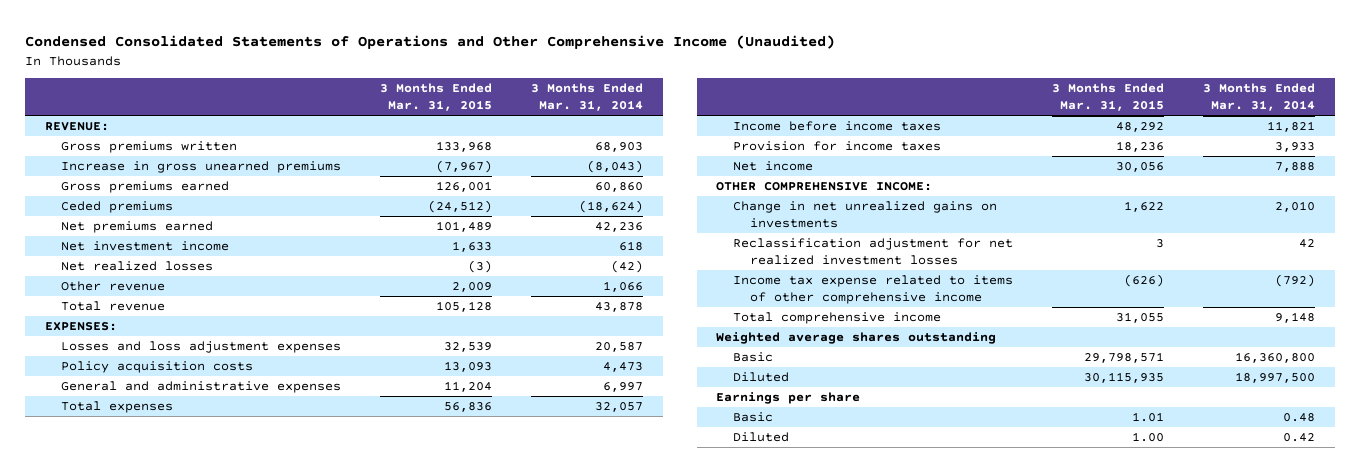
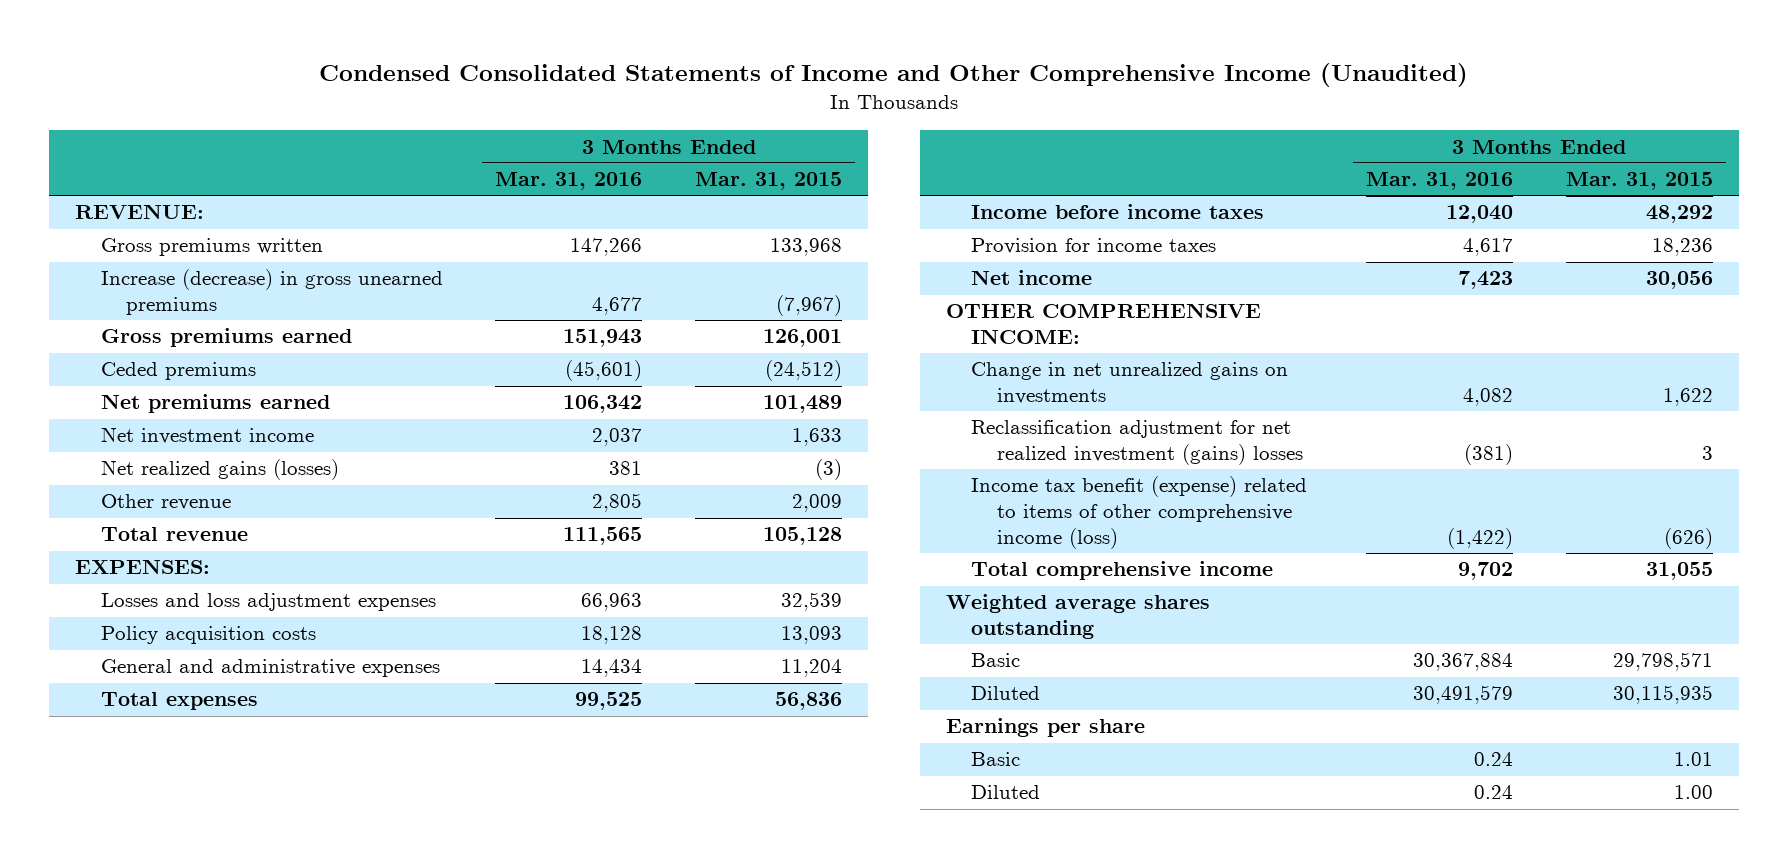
- Condensed Consolidated Statements of Operations and Other Comprehensive Income (Unaudited)
+ Condensed Consolidated Statements of Income and Other Comprehensive Income (Unaudited)
- | 3 Months Ended Mar. 31, 2015 | 3 Months Ended Mar. 31, 2014
+ | 3 Months Ended Mar. 31, 2016 | 3 Months Ended Mar. 31, 2015
- Increase in gross unearned premiums | (7,967) | (8,043)
+ Increase (decrease) in gross unearned premiums | 4,677 | (7,967)
- Net realized losses | (3) | (42)
+ Net realized gains (losses) | 381 | (3)
- Reclassification adjustment for net realized investment losses | 3 | 42
- Income tax expense related to items of other comprehensive income | (626) | (792)
+ Reclassification adjustment for net realized investment (gains) losses | (381) | 3
+ Income tax benefit (expense) related to items of other comprehensive income (loss) | (1,422) | (626)

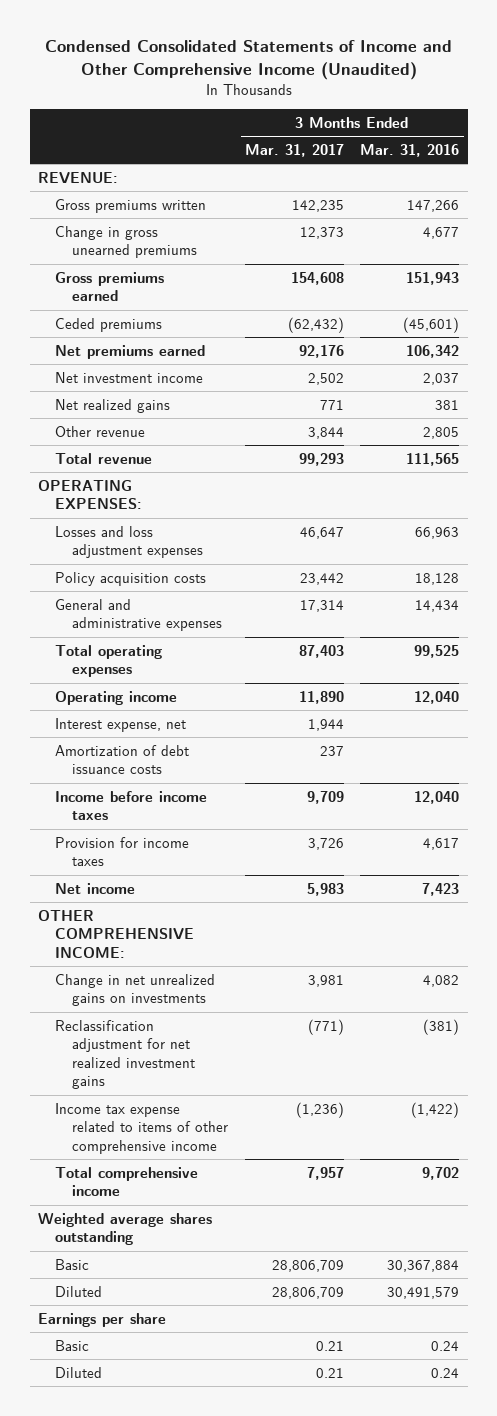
- | 3 Months Ended Mar. 31, 2016 | 3 Months Ended Mar. 31, 2015
+ | 3 Months Ended Mar. 31, 2017 | 3 Months Ended Mar. 31, 2016
- Increase (decrease) in gross unearned premiums | 4,677 | (7,967)
+ Change in gross unearned premiums | 12,373 | 4,677
- Net realized gains (losses) | 381 | (3)
+ Net realized gains | 771 | 381
- EXPENSES:
+ OPERATING EXPENSES:
- Total expenses | 99,525 | 56,836
+ Total operating expenses | 87,403 | 99,525
+ Operating income | 11,890 | 12,040
+ Interest expense, net | 1,944 |
+ Amortization of debt issuance costs | 237 |
- Reclassification adjustment for net realized investment (gains) losses | (381) | 3
- Income tax benefit (expense) related to items of other comprehensive income (loss) | (1,422) | (626)
+ Reclassification adjustment for net realized investment gains | (771) | (381)
+ Income tax expense related to items of other comprehensive income | (1,236) | (1,422)

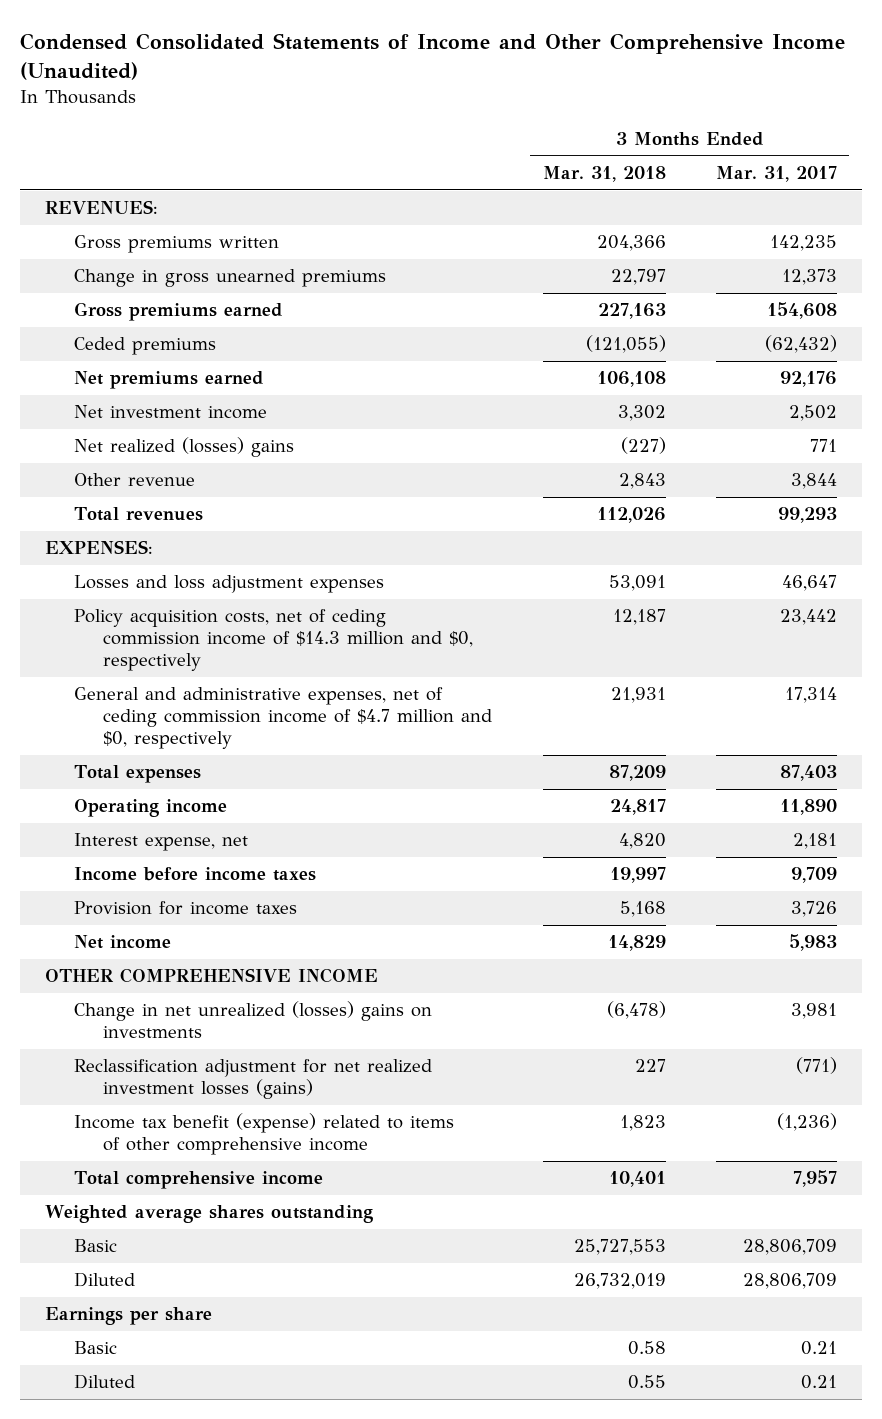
- | 3 Months Ended Mar. 31, 2017 | 3 Months Ended Mar. 31, 2016
+ | 3 Months Ended Mar. 31, 2018 | 3 Months Ended Mar. 31, 2017
- REVENUE:
+ REVENUES:
- Net realized gains | 771 | 381
+ Net realized (losses) gains | (227) | 771
- Total revenue | 99,293 | 111,565
- OPERATING EXPENSES:
+ Total revenues | 112,026 | 99,293
+ EXPENSES:
- Policy acquisition costs | 23,442 | 18,128
- General and administrative expenses | 17,314 | 14,434
- Total operating expenses | 87,403 | 99,525
+ Policy acquisition costs, net of ceding commission income of $14.3 million and $0, respectively | 12,187 | 23,442
+ General and administrative expenses, net of ceding commission income of $4.7 million and $0, respectively | 21,931 | 17,314
+ Total expenses | 87,209 | 87,403
- Interest expense, net | 1,944 |
- Amortization of debt issuance costs | 237 |
+ Interest expense, net | 4,820 | 2,181
- OTHER COMPREHENSIVE INCOME:
- Change in net unrealized gains on investments | 3,981 | 4,082
- Reclassification adjustment for net realized investment gains | (771) | (381)
- Income tax expense related to items of other comprehensive income | (1,236) | (1,422)
+ OTHER COMPREHENSIVE INCOME
+ Change in net unrealized (losses) gains on investments | (6,478) | 3,981
+ Reclassification adjustment for net realized investment losses (gains) | 227 | (771)
+ Income tax benefit (expense) related to items of other comprehensive income | 1,823 | (1,236)

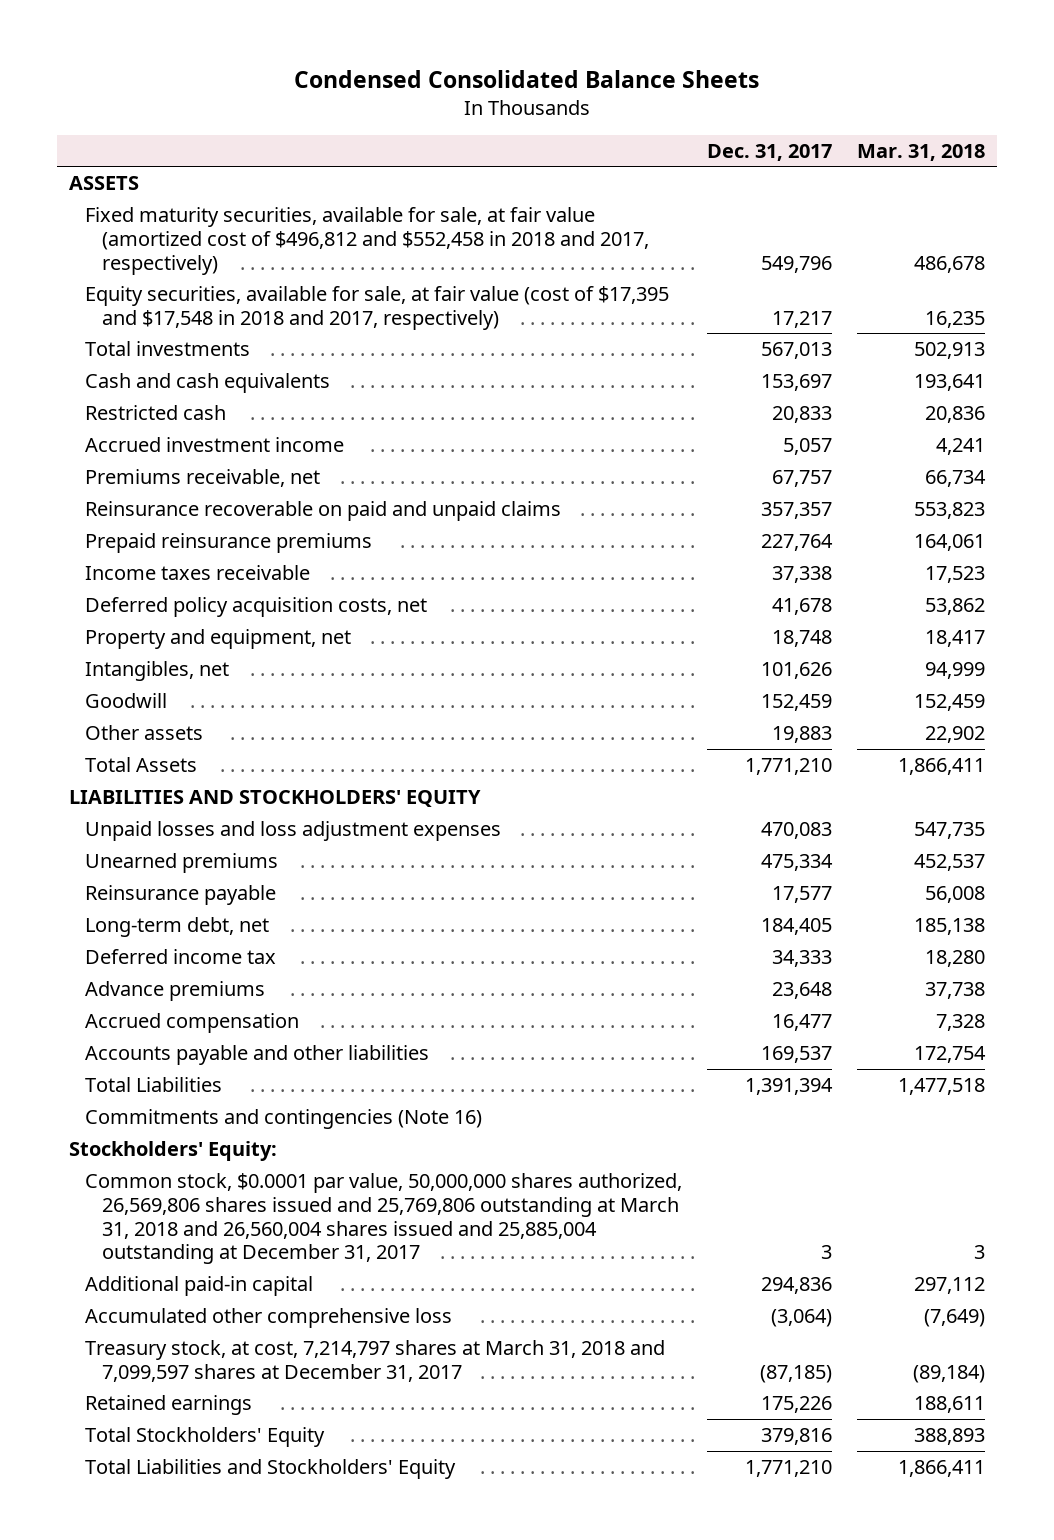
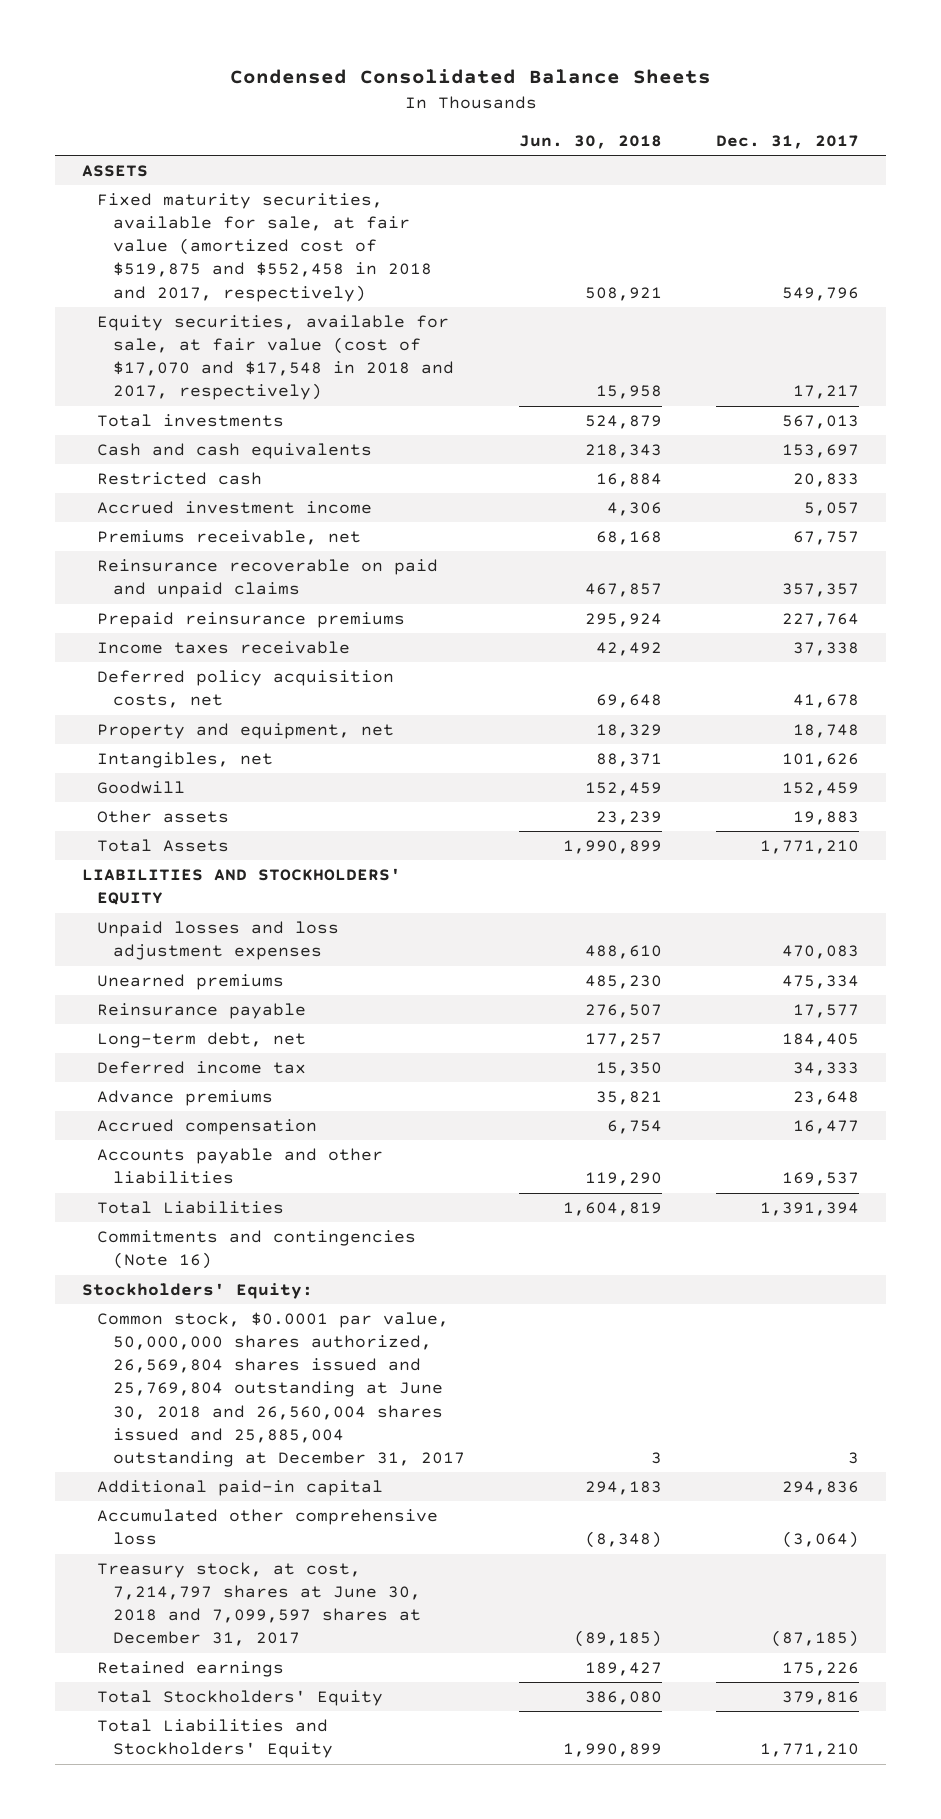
- | Dec. 31, 2017 | Mar. 31, 2018
+ | Jun. 30, 2018 | Dec. 31, 2017
- Fixed maturity securities, available for sale, at fair value (amortized cost of $496,812 and $552,458 in 2018 and 2017, respectively) | 549,796 | 486,678
- Equity securities, available for sale, at fair value (cost of $17,395 and $17,548 in 2018 and 2017, respectively) | 17,217 | 16,235
+ Fixed maturity securities, available for sale, at fair value (amortized cost of $519,875 and $552,458 in 2018 and 2017, respectively) | 508,921 | 549,796
+ Equity securities, available for sale, at fair value (cost of $17,070 and $17,548 in 2018 and 2017, respectively) | 15,958 | 17,217
- Common stock, $0.0001 par value, 50,000,000 shares authorized, 26,569,806 shares issued and 25,769,806 outstanding at March 31, 2018 and 26,560,004 shares issued and 25,885,004 outstanding at December 31, 2017 | 3 | 3
+ Common stock, $0.0001 par value, 50,000,000 shares authorized, 26,569,804 shares issued and 25,769,804 outstanding at June 30, 2018 and 26,560,004 shares issued and 25,885,004 outstanding at December 31, 2017 | 3 | 3
- Treasury stock, at cost, 7,214,797 shares at March 31, 2018 and 7,099,597 shares at December 31, 2017 | (87,185) | (89,184)
+ Treasury stock, at cost, 7,214,797 shares at June 30, 2018 and 7,099,597 shares at December 31, 2017 | (89,185) | (87,185)

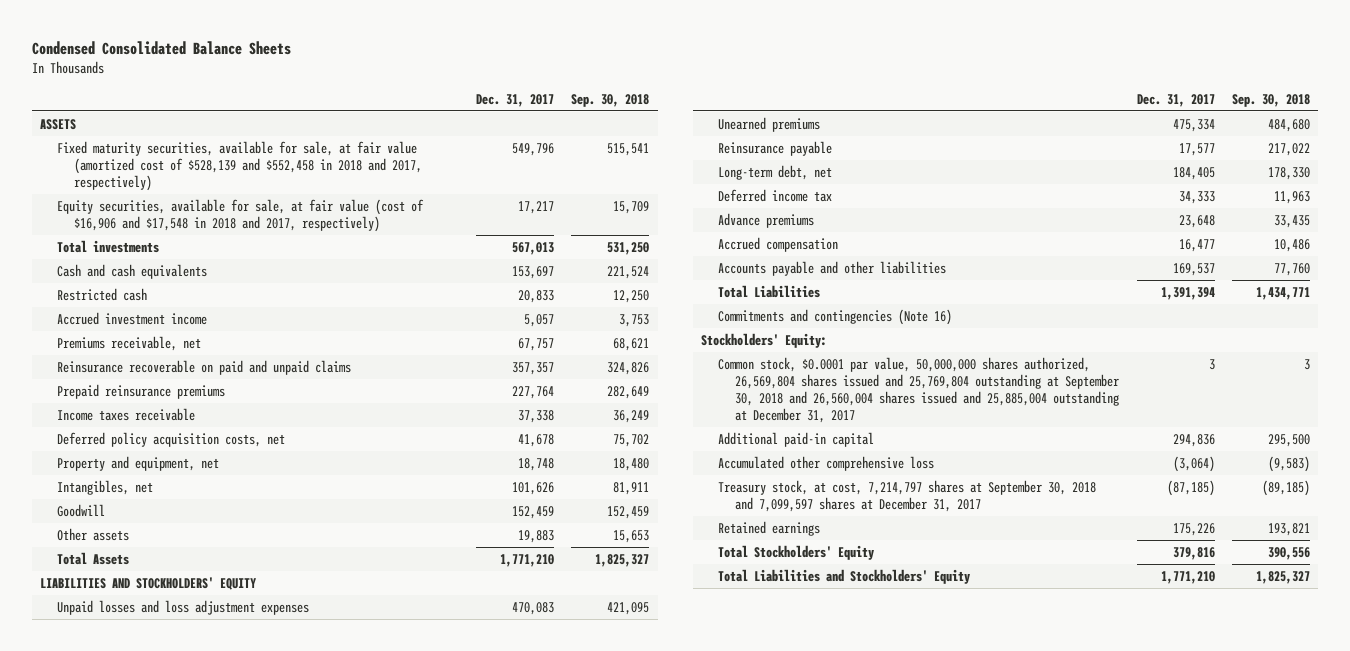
- | Jun. 30, 2018 | Dec. 31, 2017
+ | Dec. 31, 2017 | Sep. 30, 2018
- Fixed maturity securities, available for sale, at fair value (amortized cost of $519,875 and $552,458 in 2018 and 2017, respectively) | 508,921 | 549,796
- Equity securities, available for sale, at fair value (cost of $17,070 and $17,548 in 2018 and 2017, respectively) | 15,958 | 17,217
+ Fixed maturity securities, available for sale, at fair value (amortized cost of $528,139 and $552,458 in 2018 and 2017, respectively) | 549,796 | 515,541
+ Equity securities, available for sale, at fair value (cost of $16,906 and $17,548 in 2018 and 2017, respectively) | 17,217 | 15,709
- Common stock, $0.0001 par value, 50,000,000 shares authorized, 26,569,804 shares issued and 25,769,804 outstanding at June 30, 2018 and 26,560,004 shares issued and 25,885,004 outstanding at December 31, 2017 | 3 | 3
+ Common stock, $0.0001 par value, 50,000,000 shares authorized, 26,569,804 shares issued and 25,769,804 outstanding at September 30, 2018 and 26,560,004 shares issued and 25,885,004 outstanding at December 31, 2017 | 3 | 3
- Treasury stock, at cost, 7,214,797 shares at June 30, 2018 and 7,099,597 shares at December 31, 2017 | (89,185) | (87,185)
+ Treasury stock, at cost, 7,214,797 shares at September 30, 2018 and 7,099,597 shares at December 31, 2017 | (87,185) | (89,185)

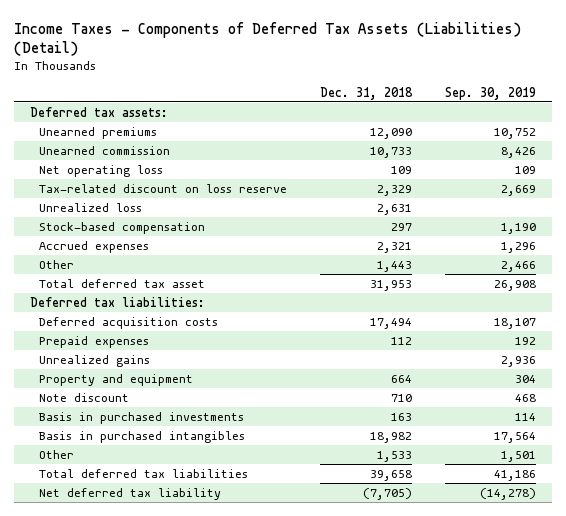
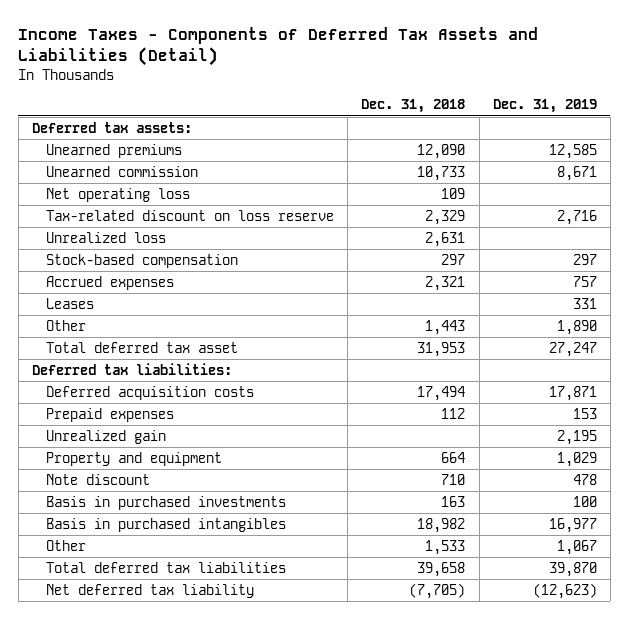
- Income Taxes - Components of Deferred Tax Assets (Liabilities) (Detail)
+ Income Taxes - Components of Deferred Tax Assets and Liabilities (Detail)
- | Dec. 31, 2018 | Sep. 30, 2019
+ | Dec. 31, 2018 | Dec. 31, 2019
+ Leases | | 331
- Unrealized gains | | 2,936
+ Unrealized gain | | 2,195

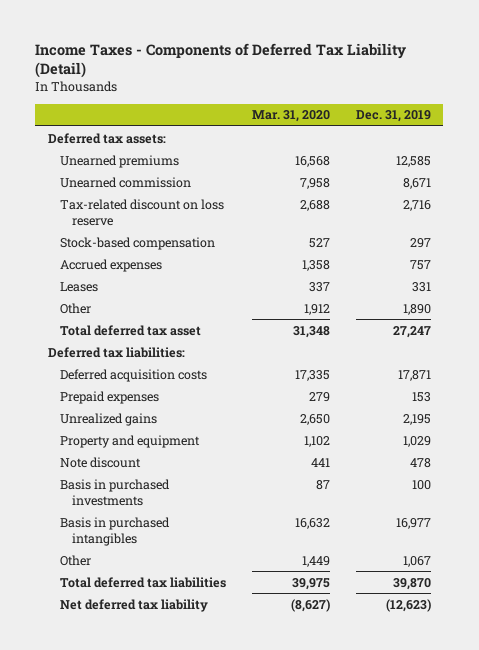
- Income Taxes - Components of Deferred Tax Assets and Liabilities (Detail)
+ Income Taxes - Components of Deferred Tax Liability (Detail)
- | Dec. 31, 2018 | Dec. 31, 2019
+ | Mar. 31, 2020 | Dec. 31, 2019
- Net operating loss | 109 |
- Unrealized loss | 2,631 |
- Unrealized gain | | 2,195
+ Unrealized gains | 2,650 | 2,195

